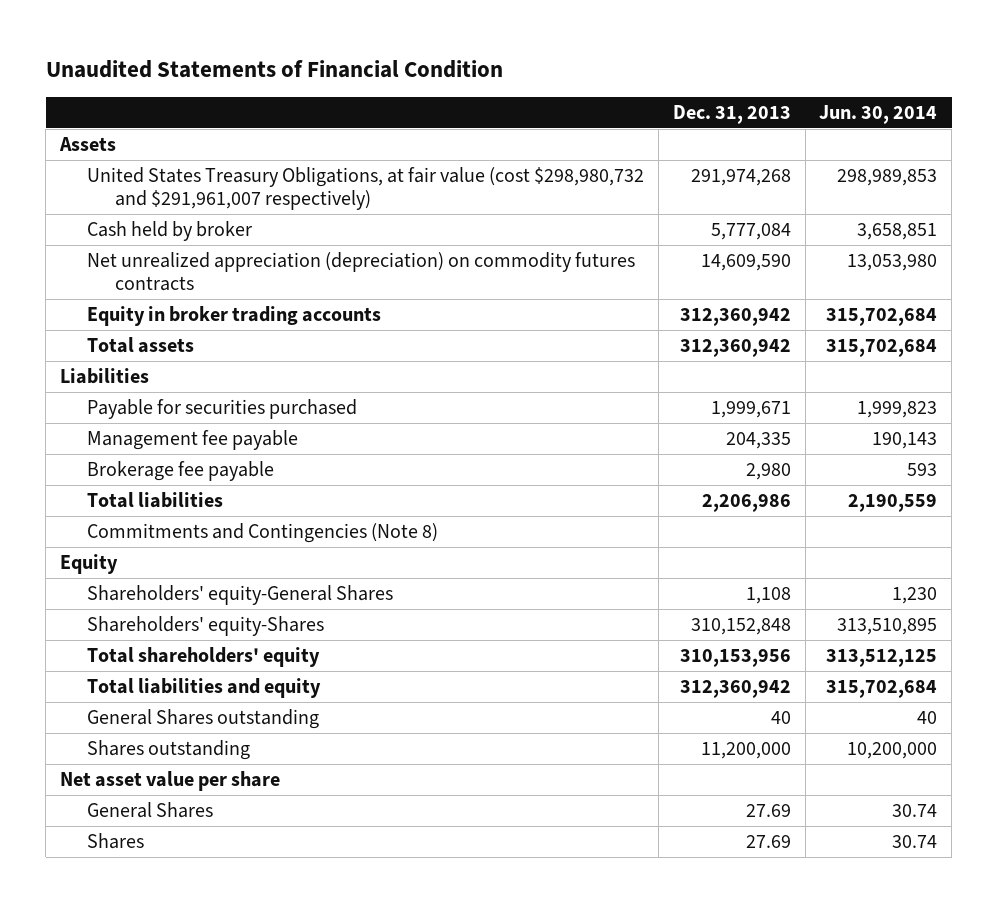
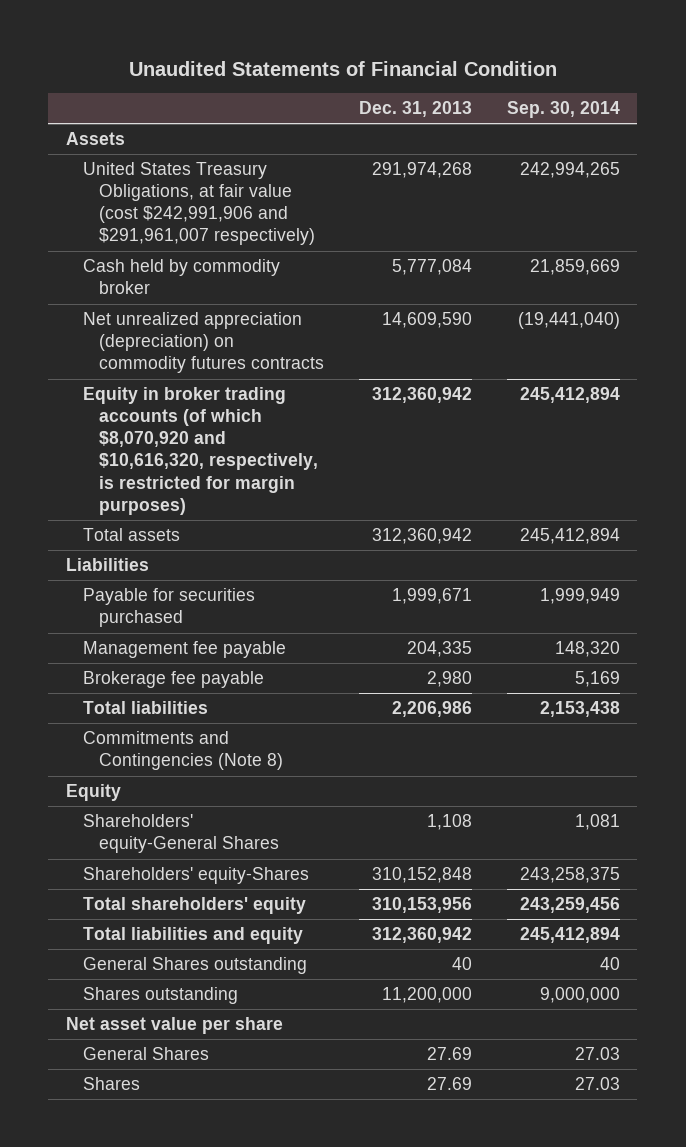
- | Dec. 31, 2013 | Jun. 30, 2014
+ | Dec. 31, 2013 | Sep. 30, 2014
- United States Treasury Obligations, at fair value (cost $298,980,732 and $291,961,007 respectively) | 291,974,268 | 298,989,853
- Cash held by broker | 5,777,084 | 3,658,851
+ United States Treasury Obligations, at fair value (cost $242,991,906 and $291,961,007 respectively) | 291,974,268 | 242,994,265
+ Cash held by commodity broker | 5,777,084 | 21,859,669
- Equity in broker trading accounts | 312,360,942 | 315,702,684
+ Equity in broker trading accounts (of which $8,070,920 and $10,616,320, respectively, is restricted for margin purposes) | 312,360,942 | 245,412,894

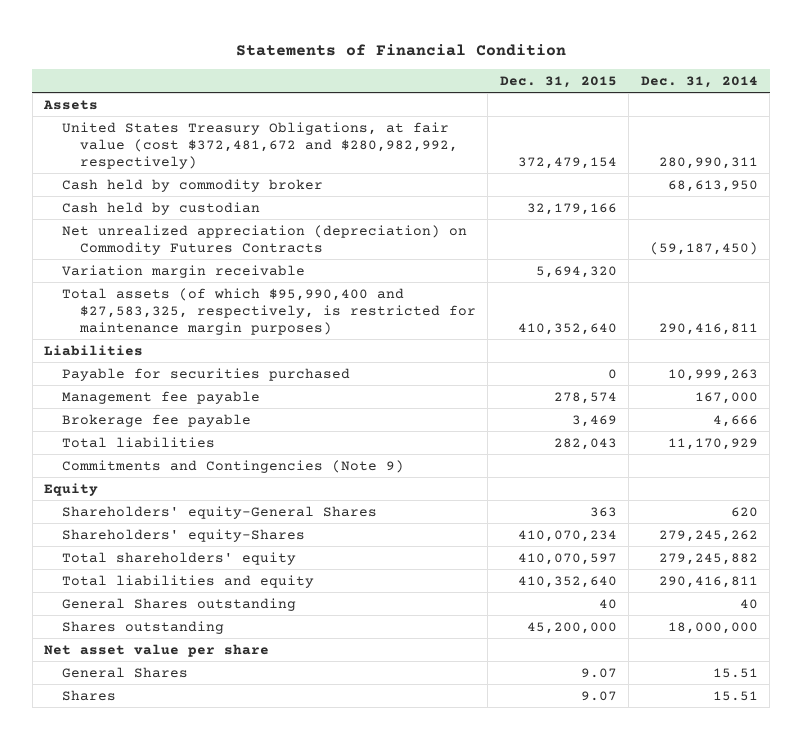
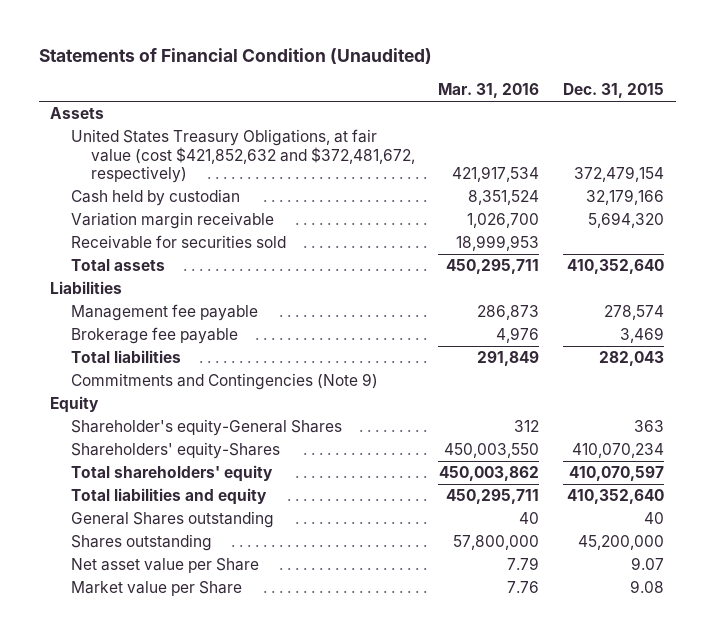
- Statements of Financial Condition
+ Statements of Financial Condition (Unaudited)
- | Dec. 31, 2015 | Dec. 31, 2014
+ | Mar. 31, 2016 | Dec. 31, 2015
- United States Treasury Obligations, at fair value (cost $372,481,672 and $280,982,992, respectively) | 372,479,154 | 280,990,311
- Cash held by commodity broker | | 68,613,950
+ United States Treasury Obligations, at fair value (cost $421,852,632 and $372,481,672, respectively) | 421,917,534 | 372,479,154
- Net unrealized appreciation (depreciation) on Commodity Futures Contracts | | (59,187,450)
- Total assets (of which $95,990,400 and $27,583,325, respectively, is restricted for maintenance margin purposes) | 410,352,640 | 290,416,811
+ Receivable for securities sold | 18,999,953 |
+ Total assets | 450,295,711 | 410,352,640
- Payable for securities purchased | 0 | 10,999,263
- Shareholders' equity-General Shares | 363 | 620
+ Shareholder's equity-General Shares | 312 | 363
- Net asset value per share
- General Shares | 9.07 | 15.51
- Shares | 9.07 | 15.51
+ Net asset value per Share | 7.79 | 9.07
+ Market value per Share | 7.76 | 9.08

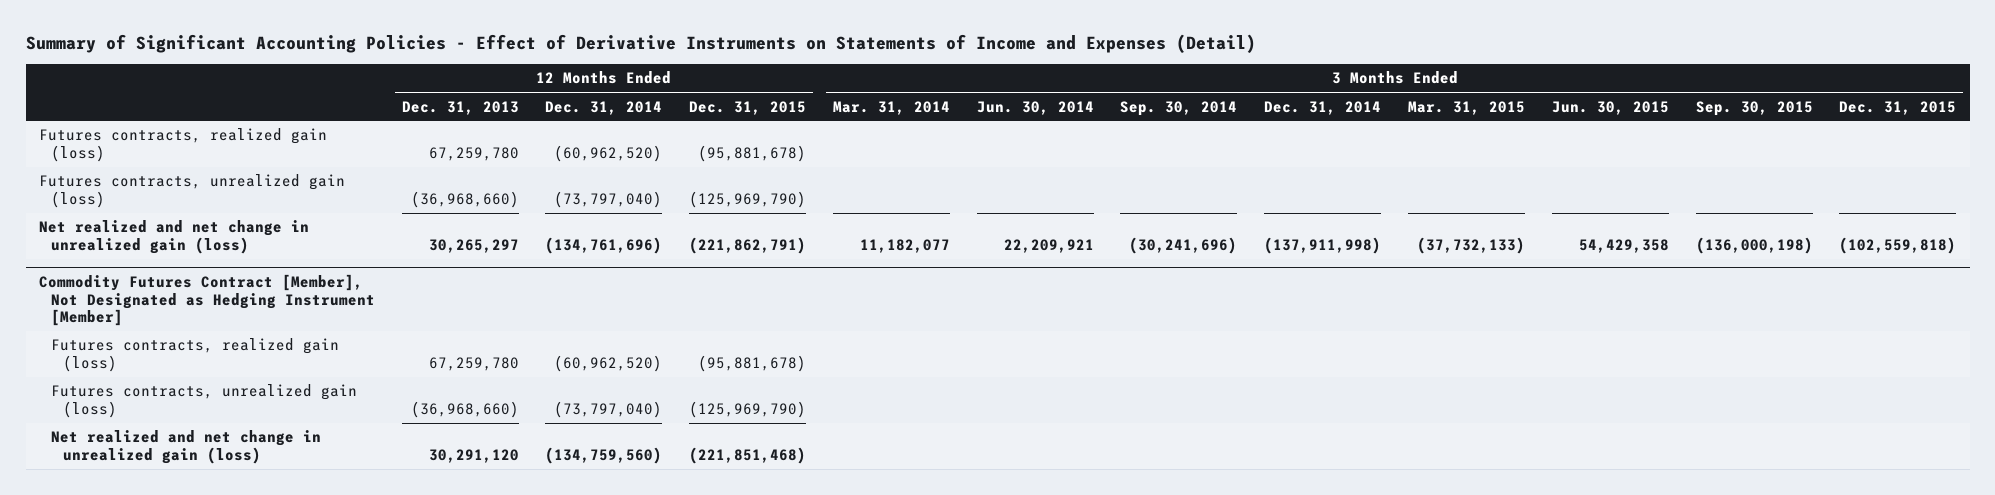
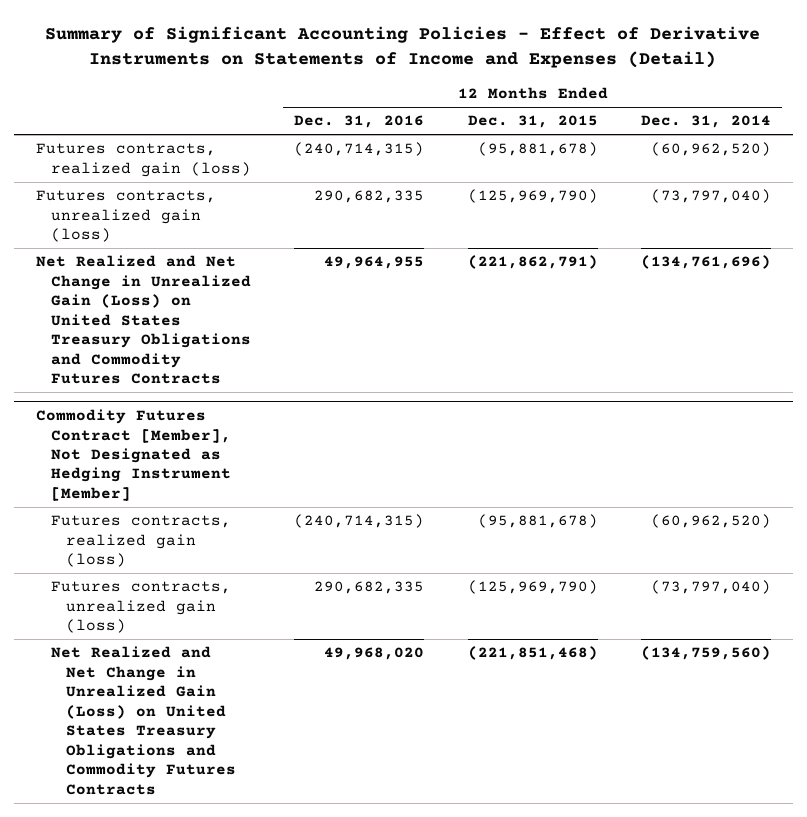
- | 12 Months Ended Dec. 31, 2013 | 12 Months Ended Dec. 31, 2014 | 12 Months Ended Dec. 31, 2015 | 3 Months Ended Mar. 31, 2014 | 3 Months Ended Jun. 30, 2014 | 3 Months Ended Sep. 30, 2014 | 3 Months Ended Dec. 31, 2014 | 3 Months Ended Mar. 31, 2015 | 3 Months Ended Jun. 30, 2015 | 3 Months Ended Sep. 30, 2015 | 3 Months Ended Dec. 31, 2015
+ | 12 Months Ended Dec. 31, 2016 | 12 Months Ended Dec. 31, 2015 | 12 Months Ended Dec. 31, 2014
- Net realized and net change in unrealized gain (loss) | 30,265,297 | (134,761,696) | (221,862,791) | 11,182,077 | 22,209,921 | (30,241,696) | (137,911,998) | (37,732,133) | 54,429,358 | (136,000,198) | (102,559,818)
+ Net Realized and Net Change in Unrealized Gain (Loss) on United States Treasury Obligations and Commodity Futures Contracts | 49,964,955 | (221,862,791) | (134,761,696)
@ Commodity Futures Contract [Member], Not Designated as Hedging Instrument [Member]
- Net realized and net change in unrealized gain (loss) | 30,291,120 | (134,759,560) | (221,851,468) | | | | | | | |
+ Net Realized and Net Change in Unrealized Gain (Loss) on United States Treasury Obligations and Commodity Futures Contracts | 49,968,020 | (221,851,468) | (134,759,560)

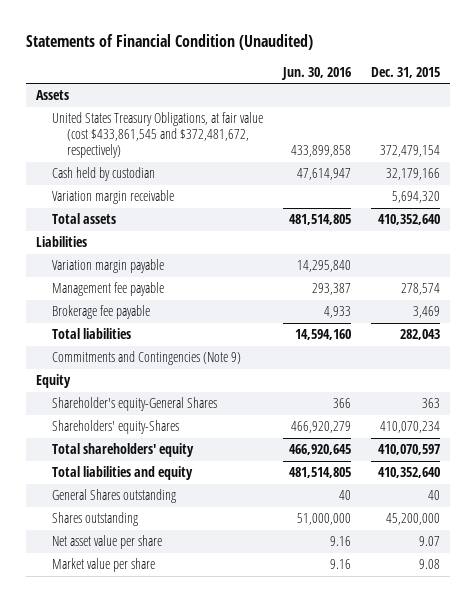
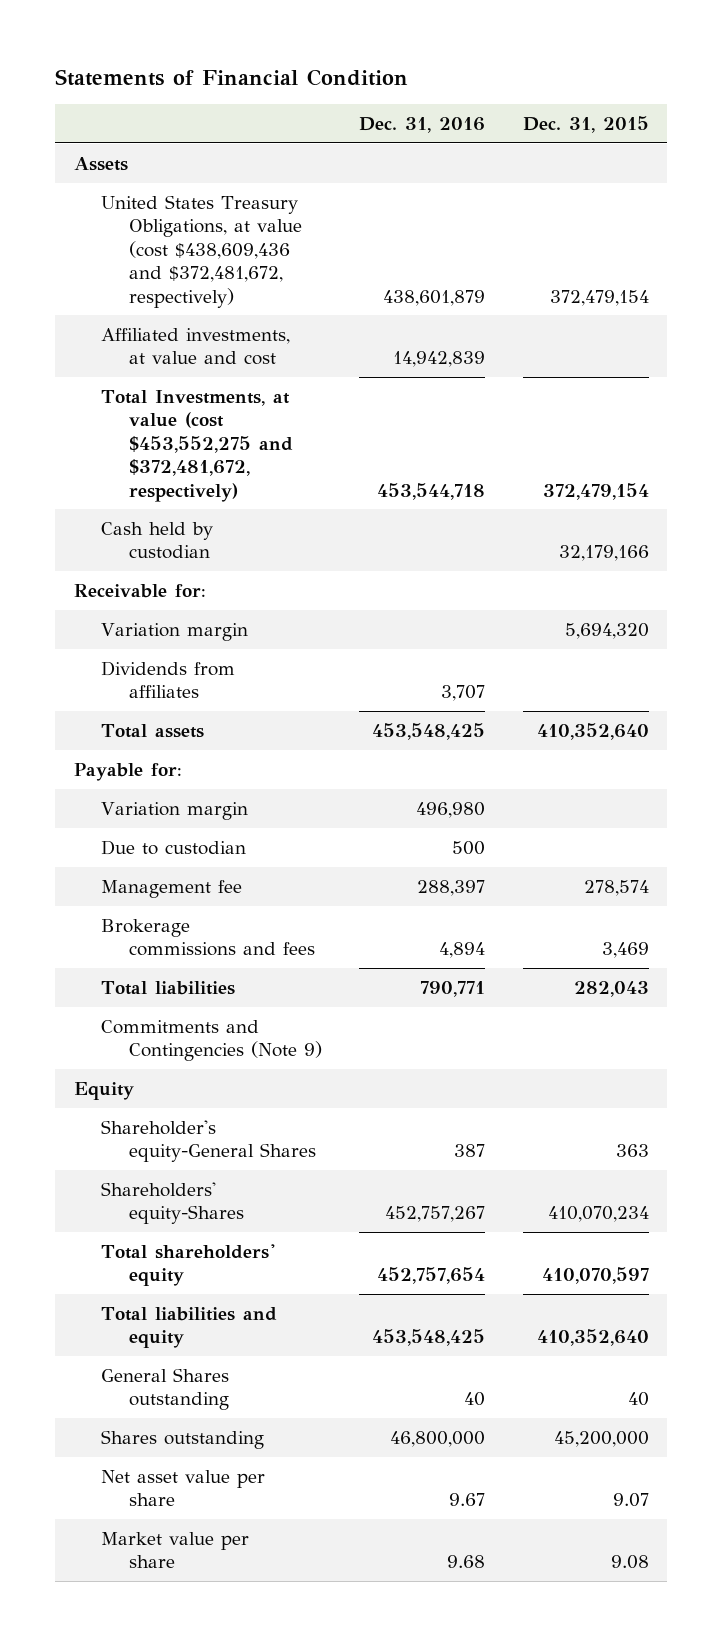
- Statements of Financial Condition (Unaudited)
+ Statements of Financial Condition
- | Jun. 30, 2016 | Dec. 31, 2015
+ | Dec. 31, 2016 | Dec. 31, 2015
- United States Treasury Obligations, at fair value (cost $433,861,545 and $372,481,672, respectively) | 433,899,858 | 372,479,154
+ United States Treasury Obligations, at value (cost $438,609,436 and $372,481,672, respectively) | 438,601,879 | 372,479,154
+ Affiliated investments, at value and cost | 14,942,839 |
+ Total Investments, at value (cost $453,552,275 and $372,481,672, respectively) | 453,544,718 | 372,479,154
- Variation margin receivable | | 5,694,320
+ Receivable for:
+ Variation margin | | 5,694,320
+ Dividends from affiliates | 3,707 |
- Liabilities
- Variation margin payable | 14,295,840 |
- Management fee payable | 293,387 | 278,574
- Brokerage fee payable | 4,933 | 3,469
+ Payable for:
+ Variation margin | 496,980 |
+ Due to custodian | 500 |
+ Management fee | 288,397 | 278,574
+ Brokerage commissions and fees | 4,894 | 3,469

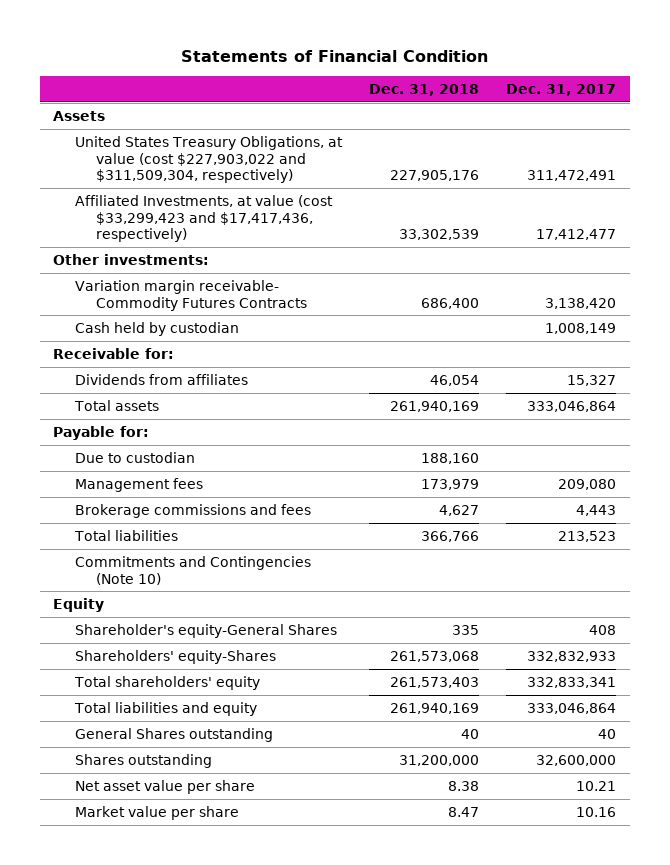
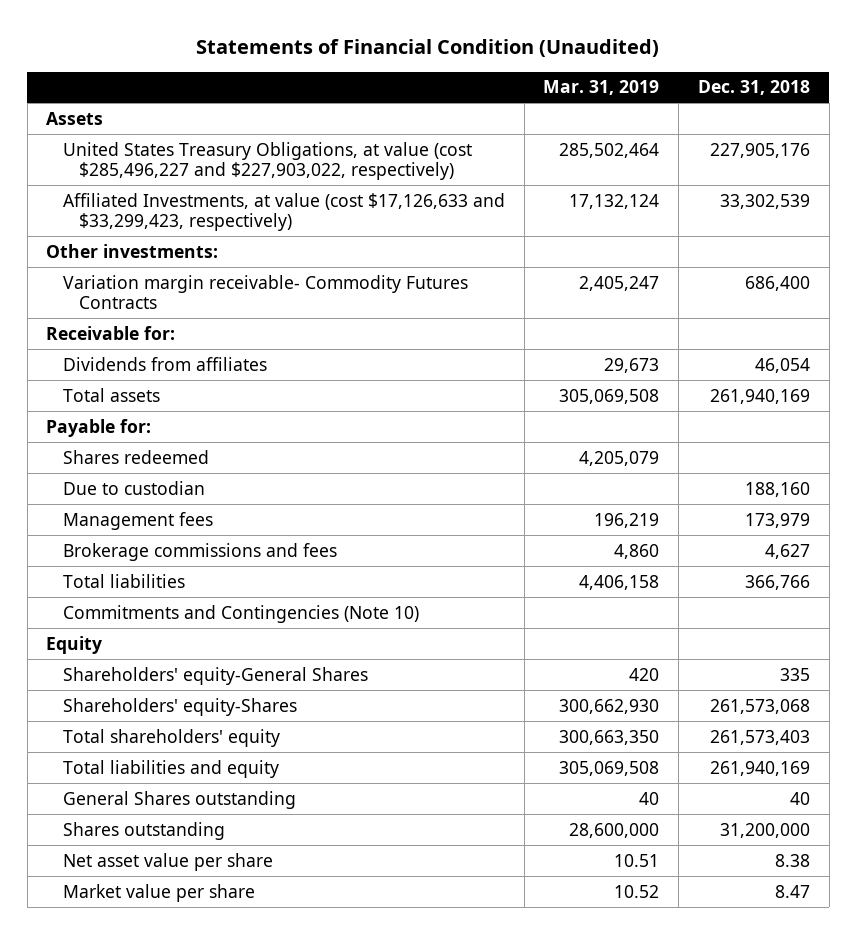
- Statements of Financial Condition
+ Statements of Financial Condition (Unaudited)
- | Dec. 31, 2018 | Dec. 31, 2017
+ | Mar. 31, 2019 | Dec. 31, 2018
- United States Treasury Obligations, at value (cost $227,903,022 and $311,509,304, respectively) | 227,905,176 | 311,472,491
- Affiliated Investments, at value (cost $33,299,423 and $17,417,436, respectively) | 33,302,539 | 17,412,477
+ United States Treasury Obligations, at value (cost $285,496,227 and $227,903,022, respectively) | 285,502,464 | 227,905,176
+ Affiliated Investments, at value (cost $17,126,633 and $33,299,423, respectively) | 17,132,124 | 33,302,539
- Cash held by custodian | | 1,008,149
+ Shares redeemed | 4,205,079 |
- Shareholder's equity-General Shares | 335 | 408
+ Shareholders' equity-General Shares | 420 | 335

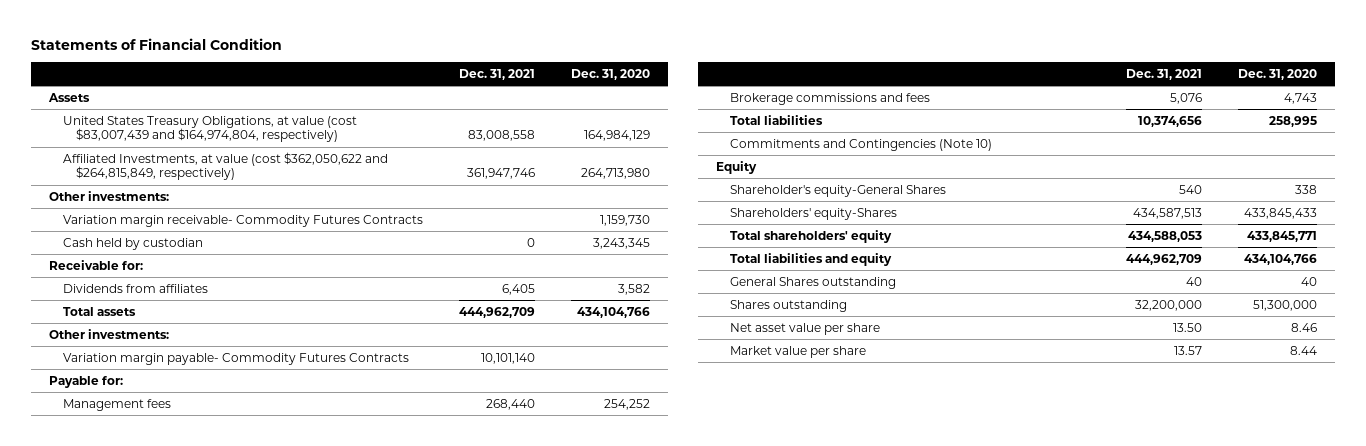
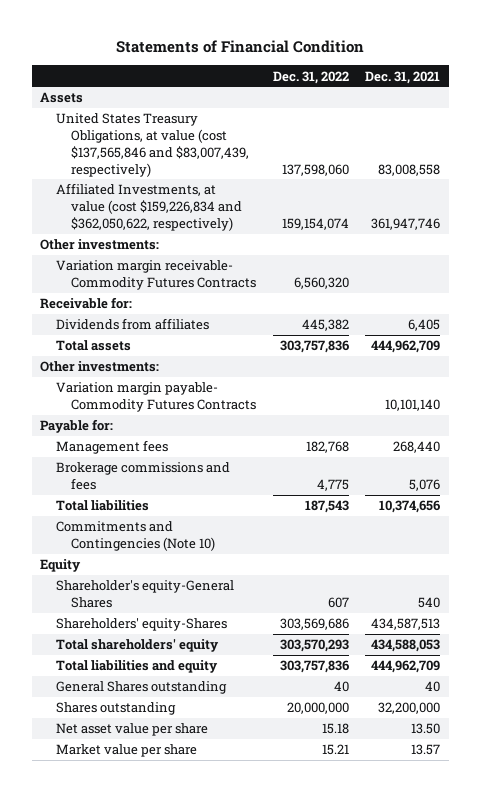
- | Dec. 31, 2021 | Dec. 31, 2020
+ | Dec. 31, 2022 | Dec. 31, 2021
- United States Treasury Obligations, at value (cost $83,007,439 and $164,974,804, respectively) | 83,008,558 | 164,984,129
- Affiliated Investments, at value (cost $362,050,622 and $264,815,849, respectively) | 361,947,746 | 264,713,980
+ United States Treasury Obligations, at value (cost $137,565,846 and $83,007,439, respectively) | 137,598,060 | 83,008,558
+ Affiliated Investments, at value (cost $159,226,834 and $362,050,622, respectively) | 159,154,074 | 361,947,746
- Cash held by custodian | 0 | 3,243,345

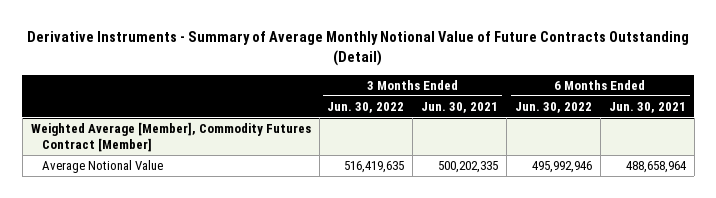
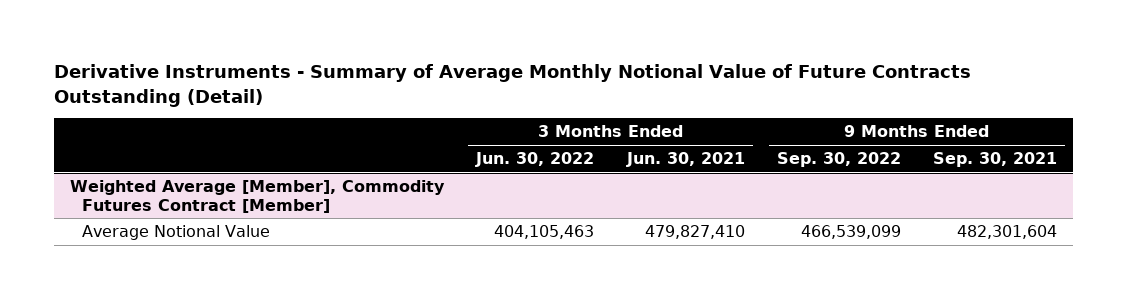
- | 3 Months Ended Jun. 30, 2022 | 3 Months Ended Jun. 30, 2021 | 6 Months Ended Jun. 30, 2022 | 6 Months Ended Jun. 30, 2021
+ | 3 Months Ended Jun. 30, 2022 | 3 Months Ended Jun. 30, 2021 | 9 Months Ended Sep. 30, 2022 | 9 Months Ended Sep. 30, 2021
@ Weighted Average [Member], Commodity Futures Contract [Member]
- Average Notional Value | 516,419,635 | 500,202,335 | 495,992,946 | 488,658,964
+ Average Notional Value | 404,105,463 | 479,827,410 | 466,539,099 | 482,301,604

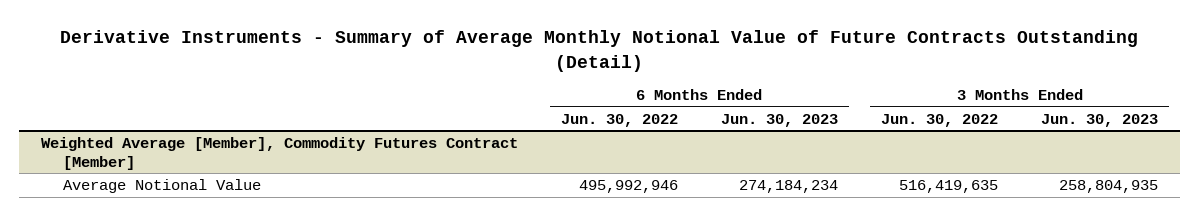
- | 3 Months Ended Jun. 30, 2022 | 3 Months Ended Jun. 30, 2021 | 9 Months Ended Sep. 30, 2022 | 9 Months Ended Sep. 30, 2021
+ | 6 Months Ended Jun. 30, 2022 | 6 Months Ended Jun. 30, 2023 | 3 Months Ended Jun. 30, 2022 | 3 Months Ended Jun. 30, 2023
@ Weighted Average [Member], Commodity Futures Contract [Member]
- Average Notional Value | 404,105,463 | 479,827,410 | 466,539,099 | 482,301,604
+ Average Notional Value | 495,992,946 | 274,184,234 | 516,419,635 | 258,804,935

